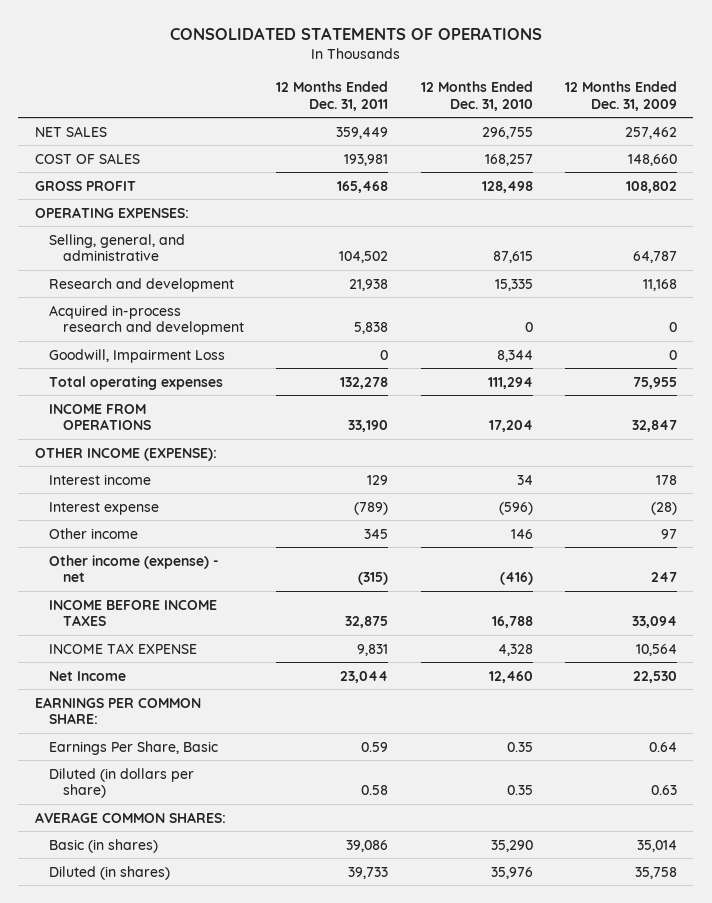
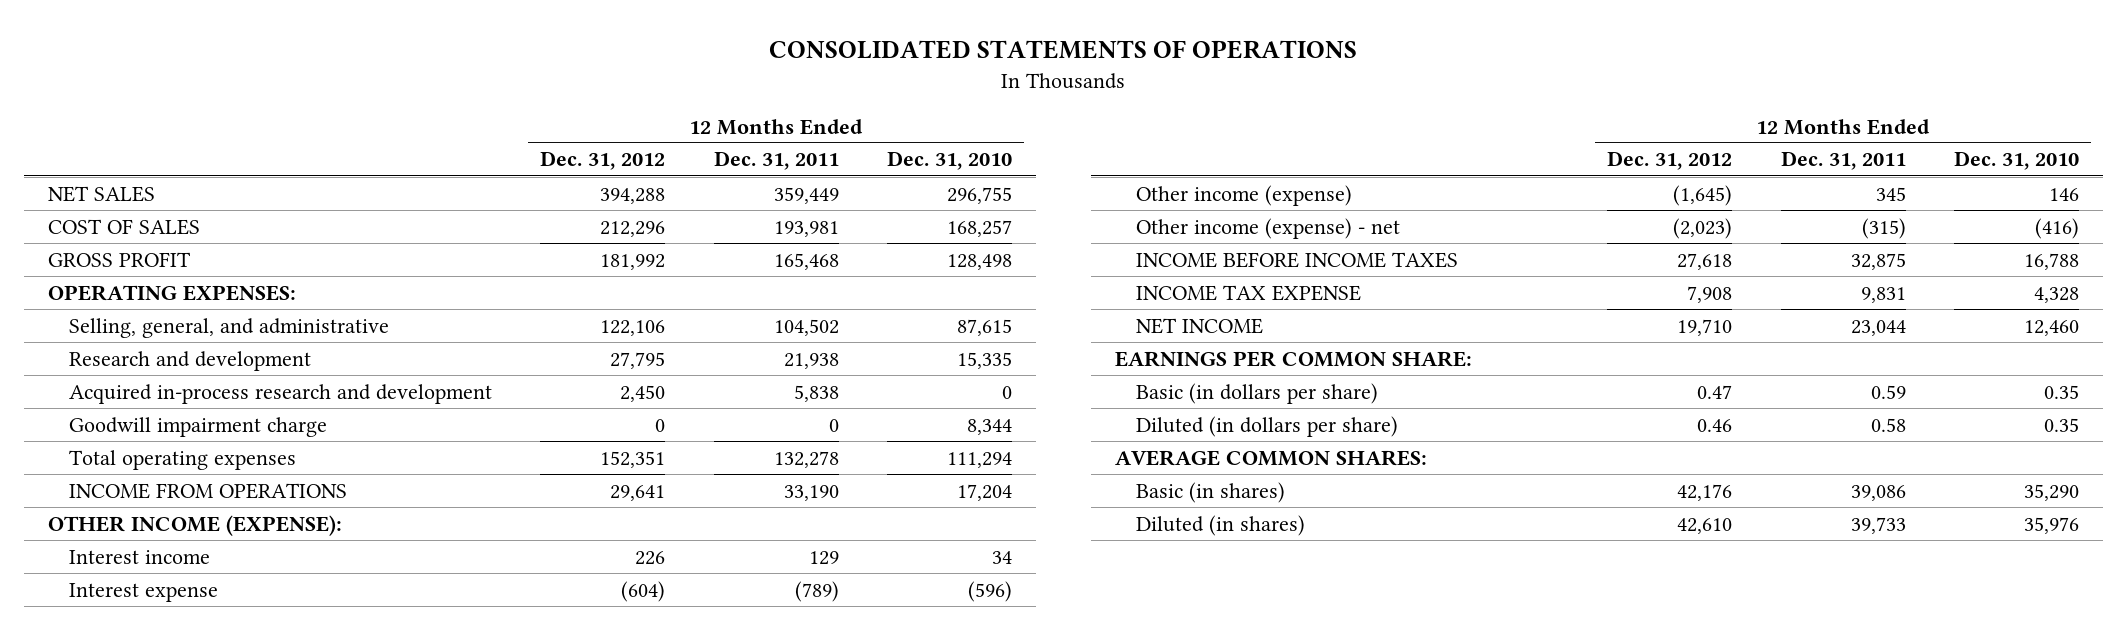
- | 12 Months Ended Dec. 31, 2011 | 12 Months Ended Dec. 31, 2010 | 12 Months Ended Dec. 31, 2009
+ | 12 Months Ended Dec. 31, 2012 | 12 Months Ended Dec. 31, 2011 | 12 Months Ended Dec. 31, 2010
- Goodwill, Impairment Loss | 0 | 8,344 | 0
+ Goodwill impairment charge | 0 | 0 | 8,344
- Other income | 345 | 146 | 97
+ Other income (expense) | (1,645) | 345 | 146
- Net Income | 23,044 | 12,460 | 22,530
+ NET INCOME | 19,710 | 23,044 | 12,460
- Earnings Per Share, Basic | 0.59 | 0.35 | 0.64
+ Basic (in dollars per share) | 0.47 | 0.59 | 0.35

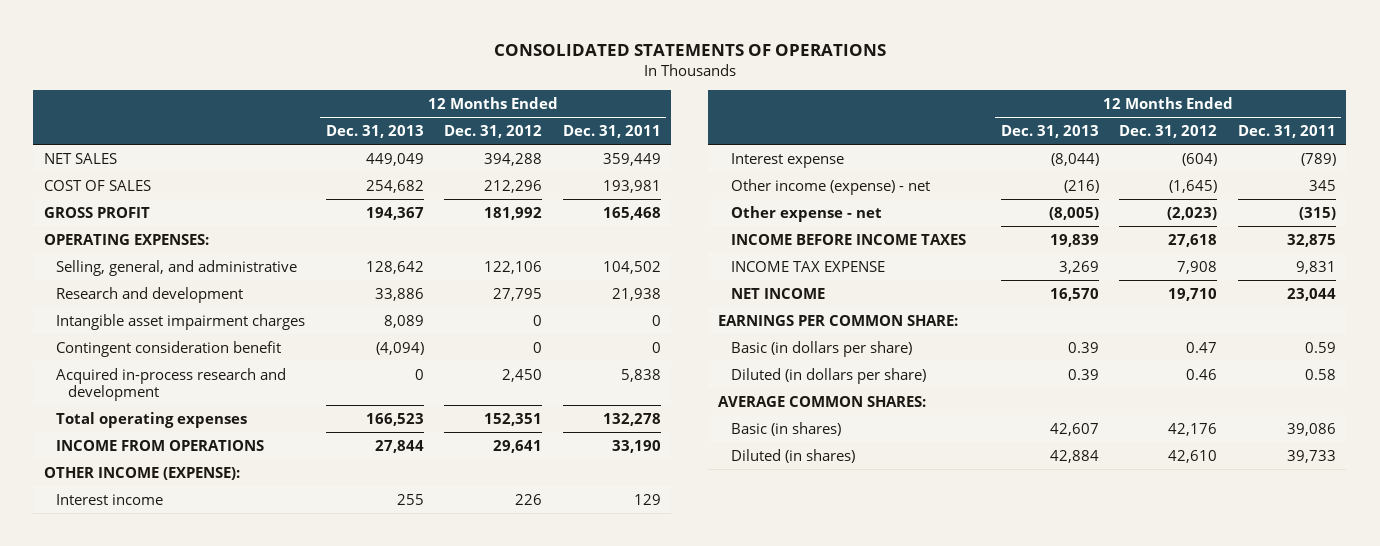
- | 12 Months Ended Dec. 31, 2012 | 12 Months Ended Dec. 31, 2011 | 12 Months Ended Dec. 31, 2010
+ | 12 Months Ended Dec. 31, 2013 | 12 Months Ended Dec. 31, 2012 | 12 Months Ended Dec. 31, 2011
+ Intangible asset impairment charges | 8,089 | 0 | 0
+ Contingent consideration benefit | (4,094) | 0 | 0
- Goodwill impairment charge | 0 | 0 | 8,344
- Other income (expense) | (1,645) | 345 | 146
- Other income (expense) - net | (2,023) | (315) | (416)
+ Other income (expense) - net | (216) | (1,645) | 345
+ Other expense - net | (8,005) | (2,023) | (315)

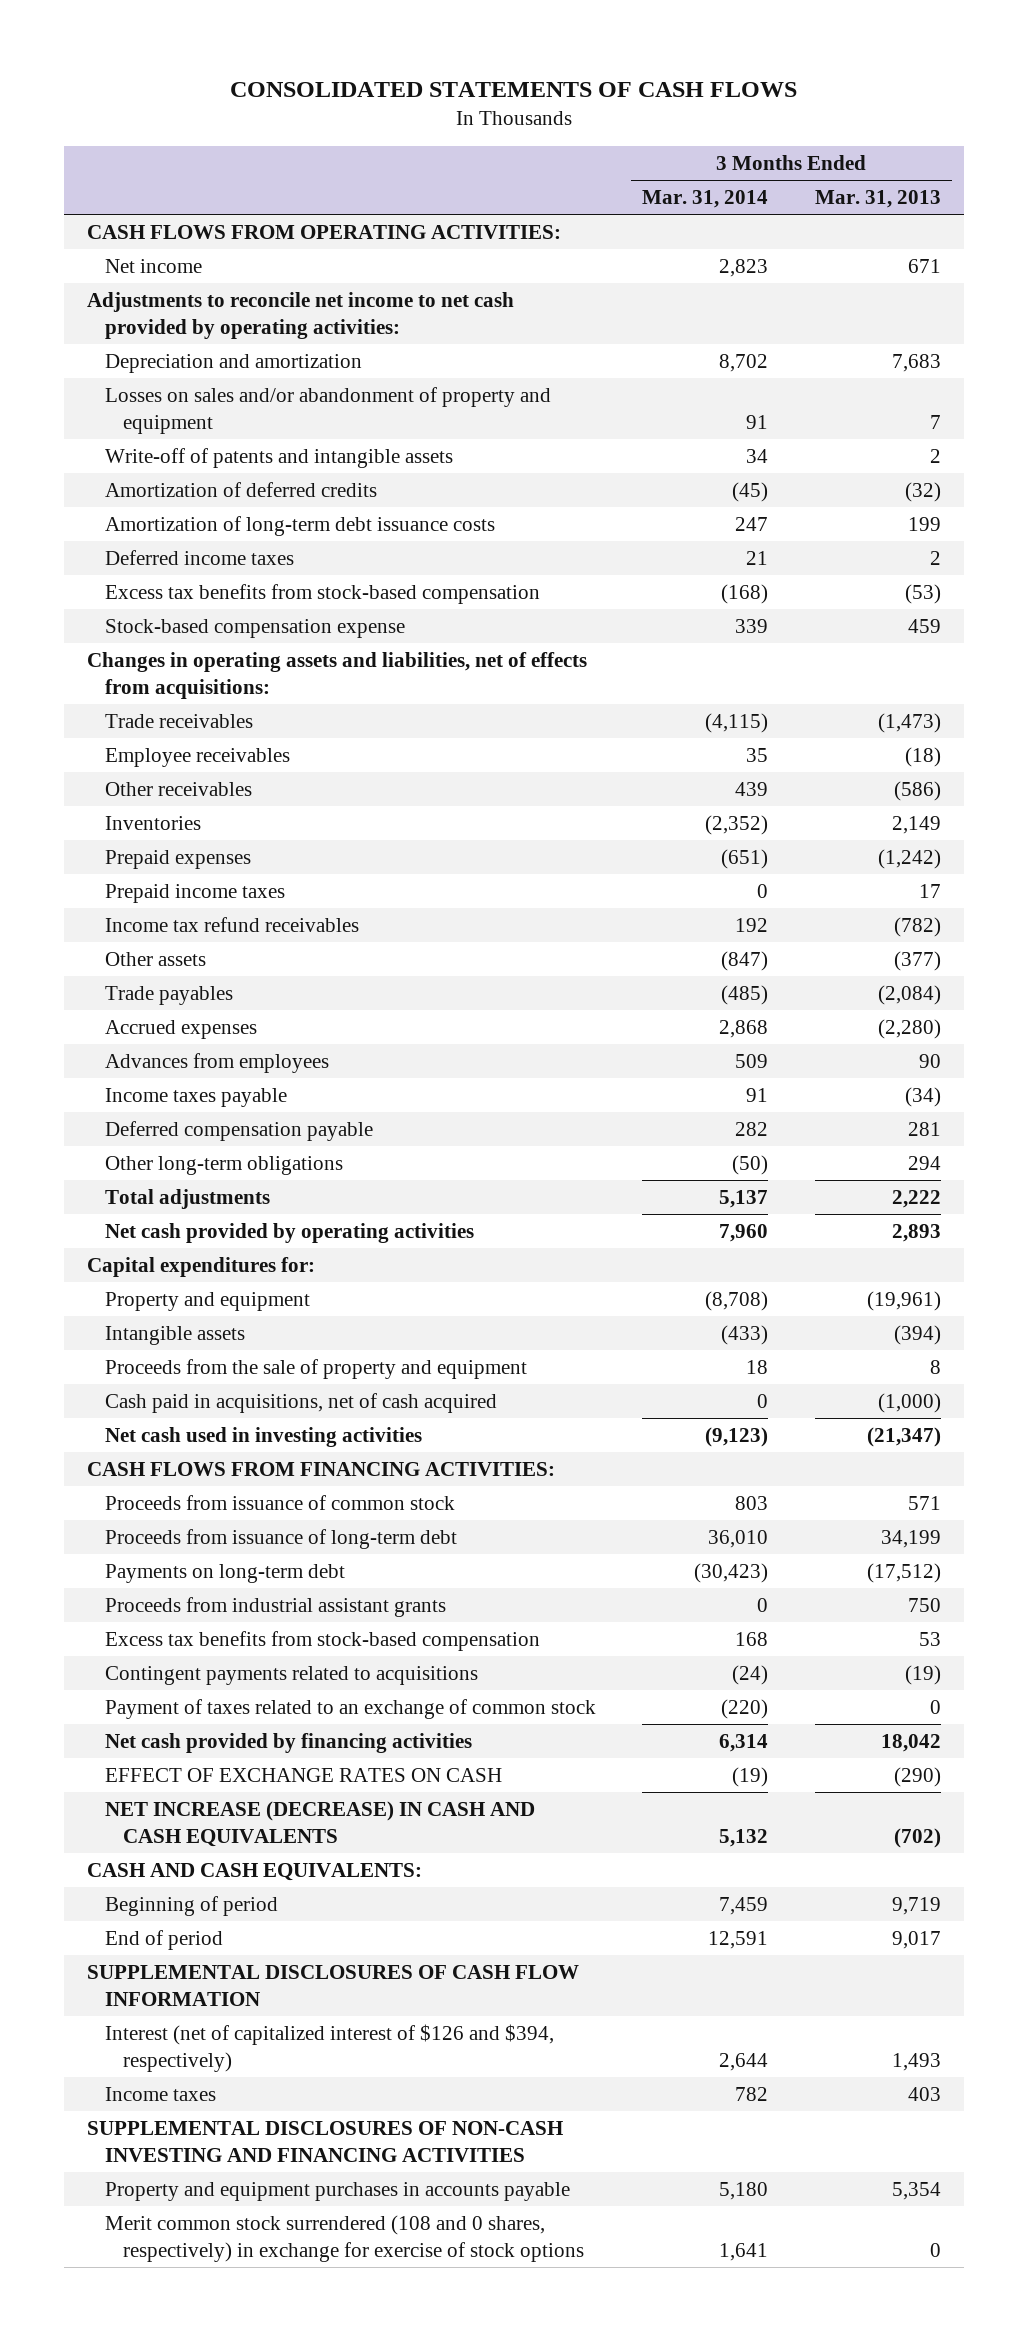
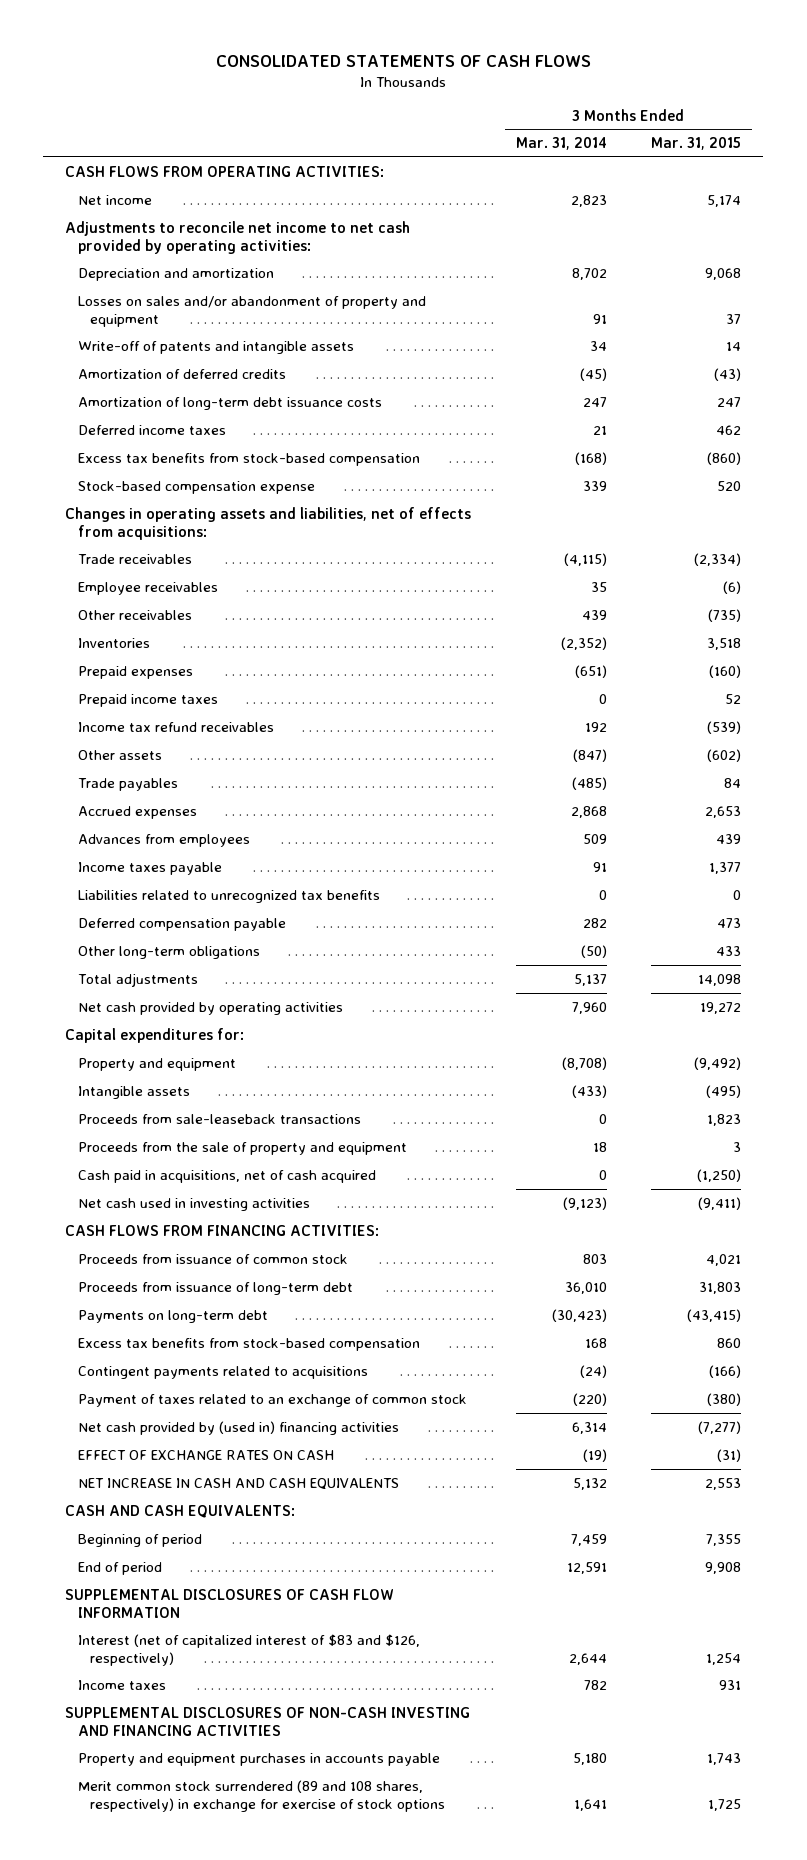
- | 3 Months Ended Mar. 31, 2014 | 3 Months Ended Mar. 31, 2013
+ | 3 Months Ended Mar. 31, 2014 | 3 Months Ended Mar. 31, 2015
+ Liabilities related to unrecognized tax benefits | 0 | 0
+ Proceeds from sale-leaseback transactions | 0 | 1,823
- Proceeds from industrial assistant grants | 0 | 750
- Net cash provided by financing activities | 6,314 | 18,042
+ Net cash provided by (used in) financing activities | 6,314 | (7,277)
- NET INCREASE (DECREASE) IN CASH AND CASH EQUIVALENTS | 5,132 | (702)
+ NET INCREASE IN CASH AND CASH EQUIVALENTS | 5,132 | 2,553
- Interest (net of capitalized interest of $126 and $394, respectively) | 2,644 | 1,493
+ Interest (net of capitalized interest of $83 and $126, respectively) | 2,644 | 1,254
- Merit common stock surrendered (108 and 0 shares, respectively) in exchange for exercise of stock options | 1,641 | 0
+ Merit common stock surrendered (89 and 108 shares, respectively) in exchange for exercise of stock options | 1,641 | 1,725

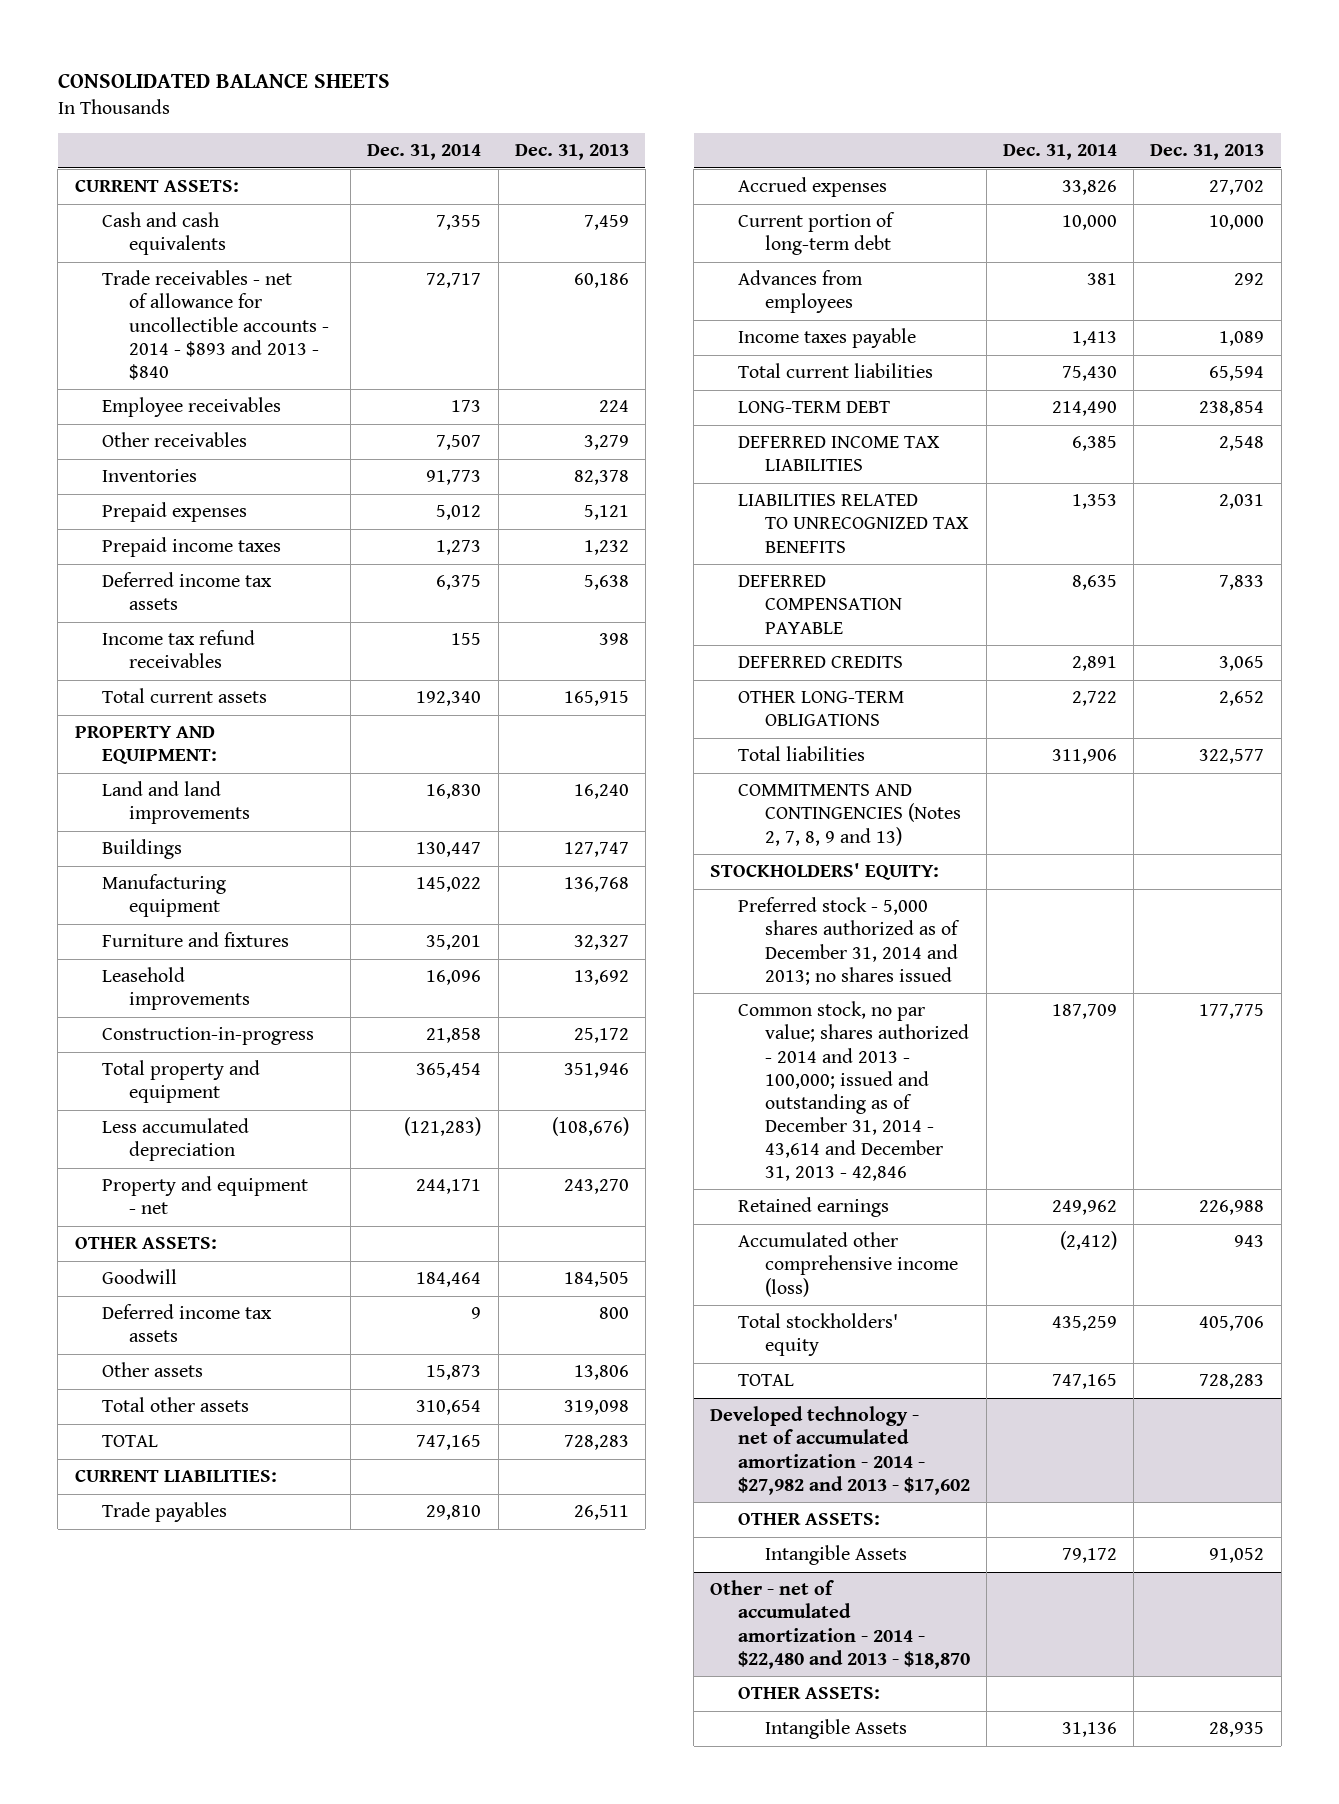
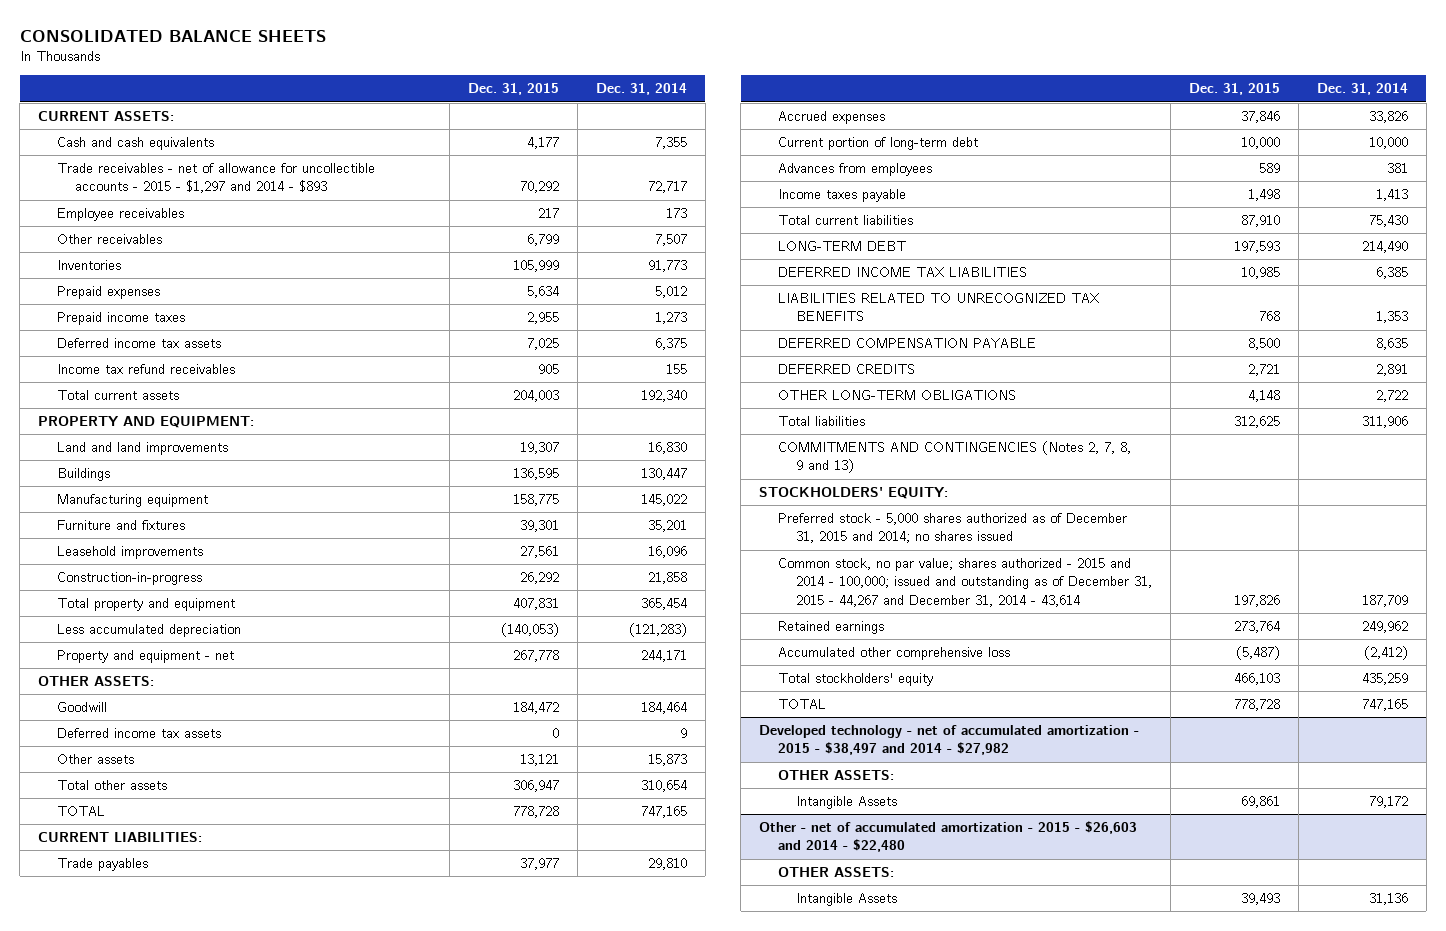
- | Dec. 31, 2014 | Dec. 31, 2013
+ | Dec. 31, 2015 | Dec. 31, 2014
- Trade receivables - net of allowance for uncollectible accounts - 2014 - $893 and 2013 - $840 | 72,717 | 60,186
+ Trade receivables - net of allowance for uncollectible accounts - 2015 - $1,297 and 2014 - $893 | 70,292 | 72,717
- Preferred stock - 5,000 shares authorized as of December 31, 2014 and 2013; no shares issued
- Common stock, no par value; shares authorized - 2014 and 2013 - 100,000; issued and outstanding as of December 31, 2014 - 43,614 and December 31, 2013 - 42,846 | 187,709 | 177,775
+ Preferred stock - 5,000 shares authorized as of December 31, 2015 and 2014; no shares issued
+ Common stock, no par value; shares authorized - 2015 and 2014 - 100,000; issued and outstanding as of December 31, 2015 - 44,267 and December 31, 2014 - 43,614 | 197,826 | 187,709
- Accumulated other comprehensive income (loss) | (2,412) | 943
+ Accumulated other comprehensive loss | (5,487) | (2,412)
- Developed technology - net of accumulated amortization - 2014 - $27,982 and 2013 - $17,602
+ Developed technology - net of accumulated amortization - 2015 - $38,497 and 2014 - $27,982
- Other - net of accumulated amortization - 2014 - $22,480 and 2013 - $18,870
+ Other - net of accumulated amortization - 2015 - $26,603 and 2014 - $22,480

